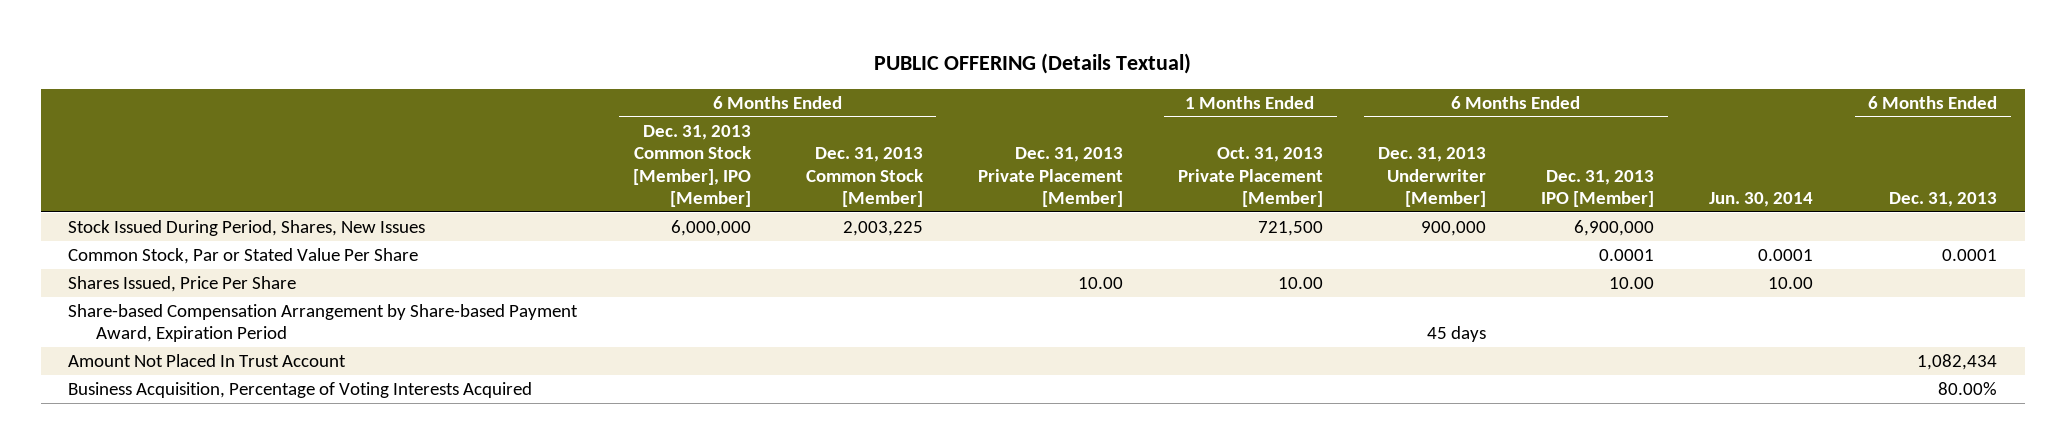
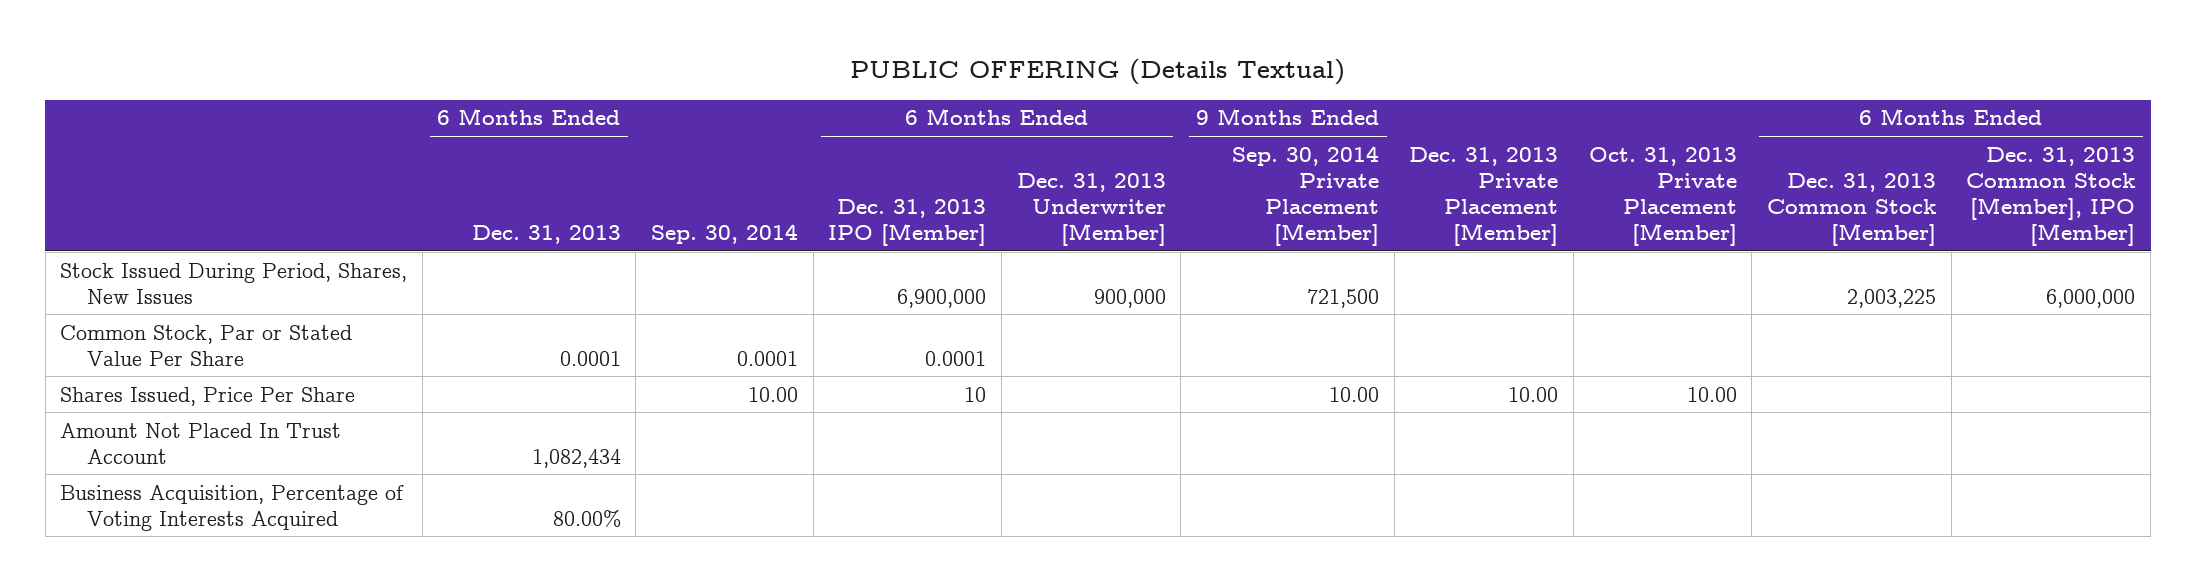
- | 6 Months Ended Dec. 31, 2013 Common Stock [Member], IPO [Member] | 6 Months Ended Dec. 31, 2013 Common Stock [Member] | Dec. 31, 2013 Private Placement [Member] | 1 Months Ended Oct. 31, 2013 Private Placement [Member] | 6 Months Ended Dec. 31, 2013 Underwriter [Member] | 6 Months Ended Dec. 31, 2013 IPO [Member] | Jun. 30, 2014 | 6 Months Ended Dec. 31, 2013
+ | 6 Months Ended Dec. 31, 2013 | Sep. 30, 2014 | 6 Months Ended Dec. 31, 2013 IPO [Member] | 6 Months Ended Dec. 31, 2013 Underwriter [Member] | 9 Months Ended Sep. 30, 2014 Private Placement [Member] | Dec. 31, 2013 Private Placement [Member] | Oct. 31, 2013 Private Placement [Member] | 6 Months Ended Dec. 31, 2013 Common Stock [Member] | 6 Months Ended Dec. 31, 2013 Common Stock [Member], IPO [Member]
- Shares Issued, Price Per Share | | | 10.00 | 10.00 | | 10.00 | 10.00 |
- Share-based Compensation Arrangement by Share-based Payment Award, Expiration Period | | | | | 45 days | | |
+ Shares Issued, Price Per Share | | 10.00 | 10 | | 10.00 | 10.00 | 10.00 | |

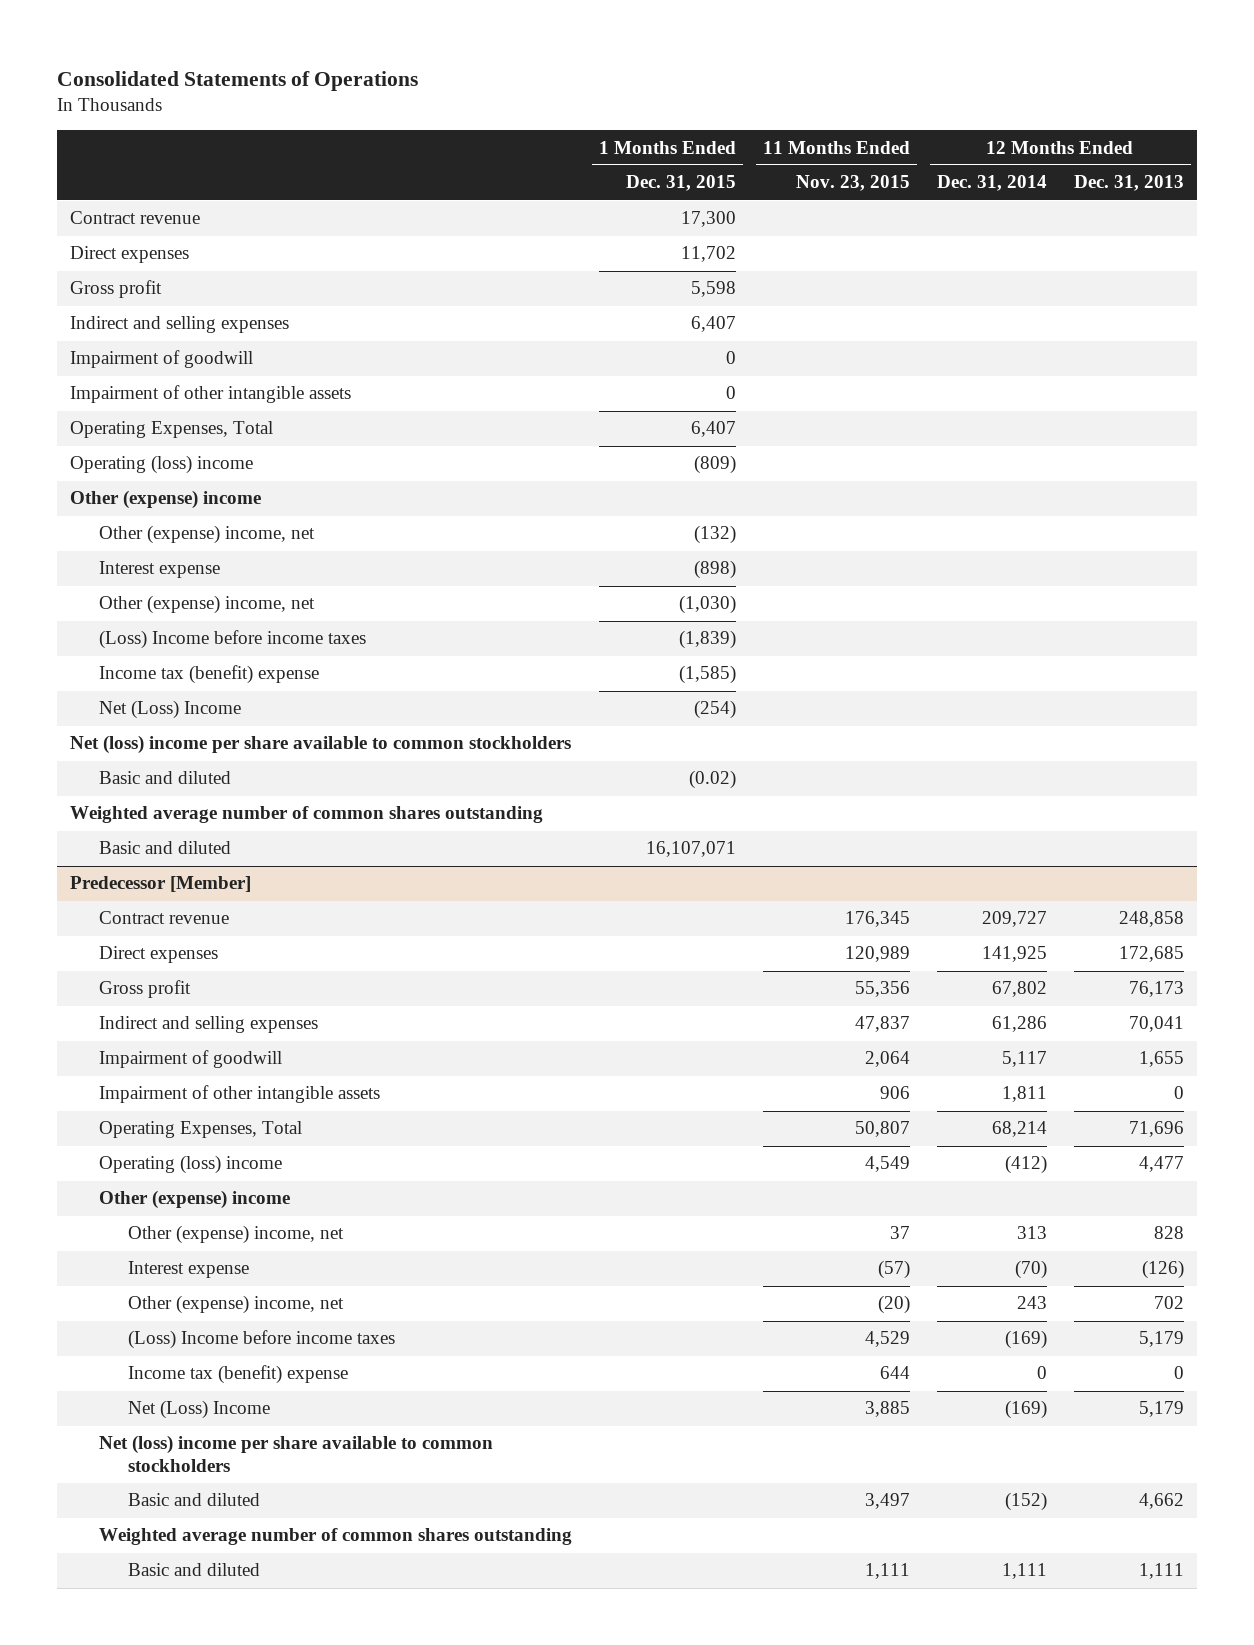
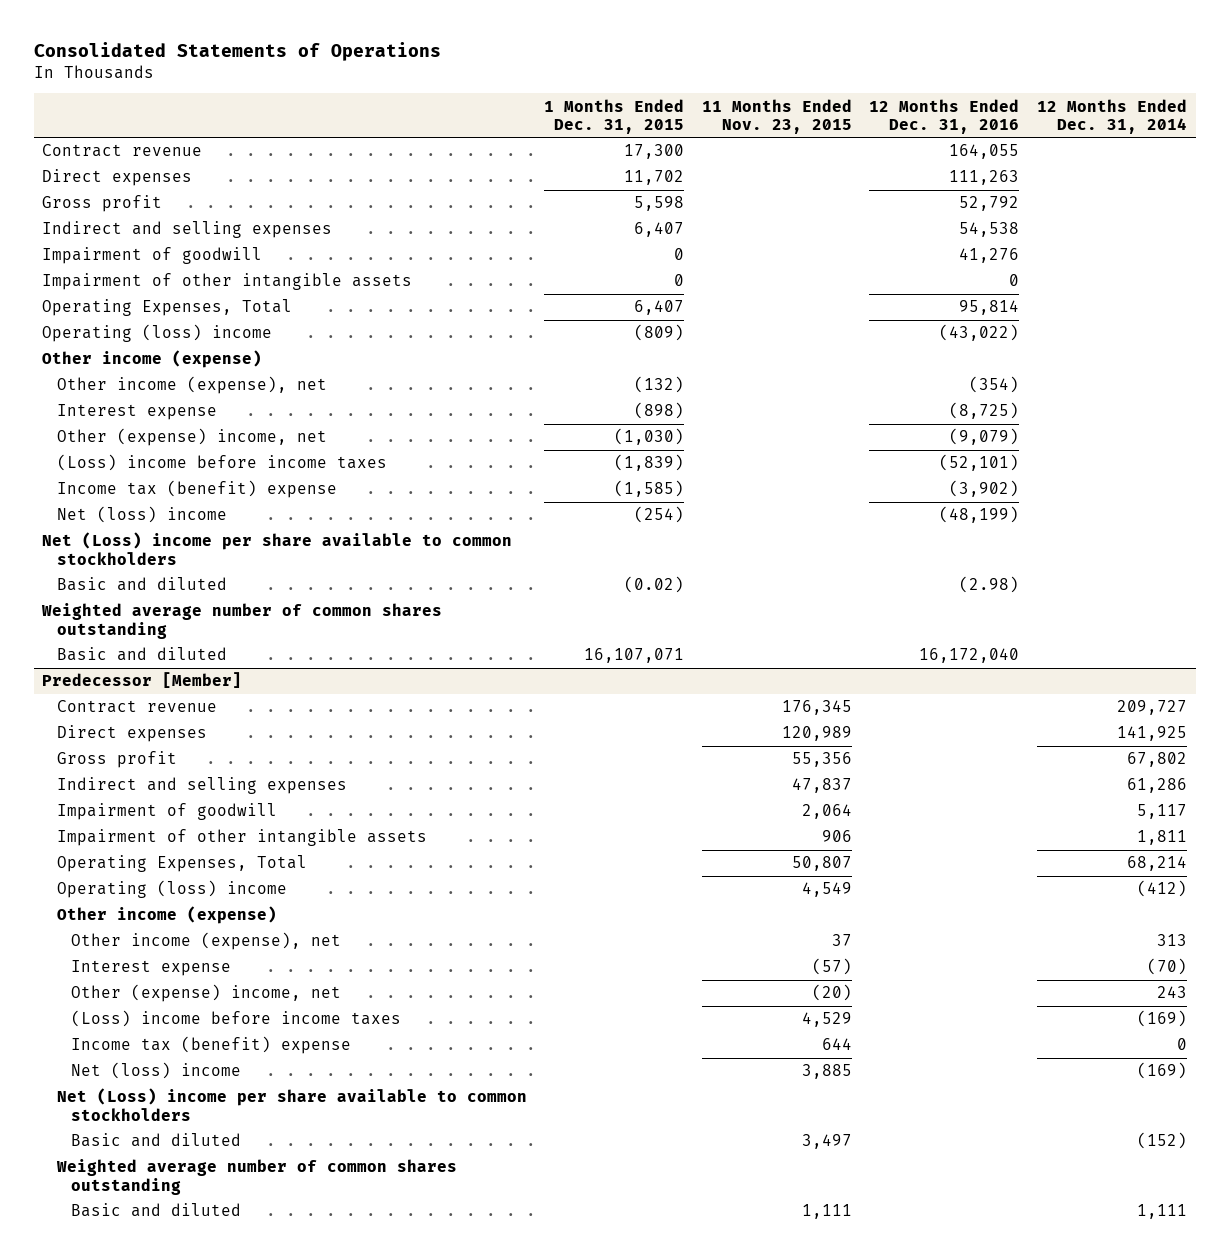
- | 1 Months Ended Dec. 31, 2015 | 11 Months Ended Nov. 23, 2015 | 12 Months Ended Dec. 31, 2014 | 12 Months Ended Dec. 31, 2013
+ | 1 Months Ended Dec. 31, 2015 | 11 Months Ended Nov. 23, 2015 | 12 Months Ended Dec. 31, 2016 | 12 Months Ended Dec. 31, 2014
- Other (expense) income
- Other (expense) income, net | (132) | | |
+ Other income (expense)
+ Other income (expense), net | (132) | | (354) |
- (Loss) Income before income taxes | (1,839) | | |
+ (Loss) income before income taxes | (1,839) | | (52,101) |
- Net (Loss) Income | (254) | | |
- Net (loss) income per share available to common stockholders
+ Net (loss) income | (254) | | (48,199) |
+ Net (Loss) income per share available to common stockholders
@ Predecessor [Member]
- Other (expense) income
- Other (expense) income, net | | 37 | 313 | 828
+ Other income (expense)
+ Other income (expense), net | | 37 | | 313
- (Loss) Income before income taxes | | 4,529 | (169) | 5,179
+ (Loss) income before income taxes | | 4,529 | | (169)
- Net (Loss) Income | | 3,885 | (169) | 5,179
- Net (loss) income per share available to common stockholders
+ Net (loss) income | | 3,885 | | (169)
+ Net (Loss) income per share available to common stockholders

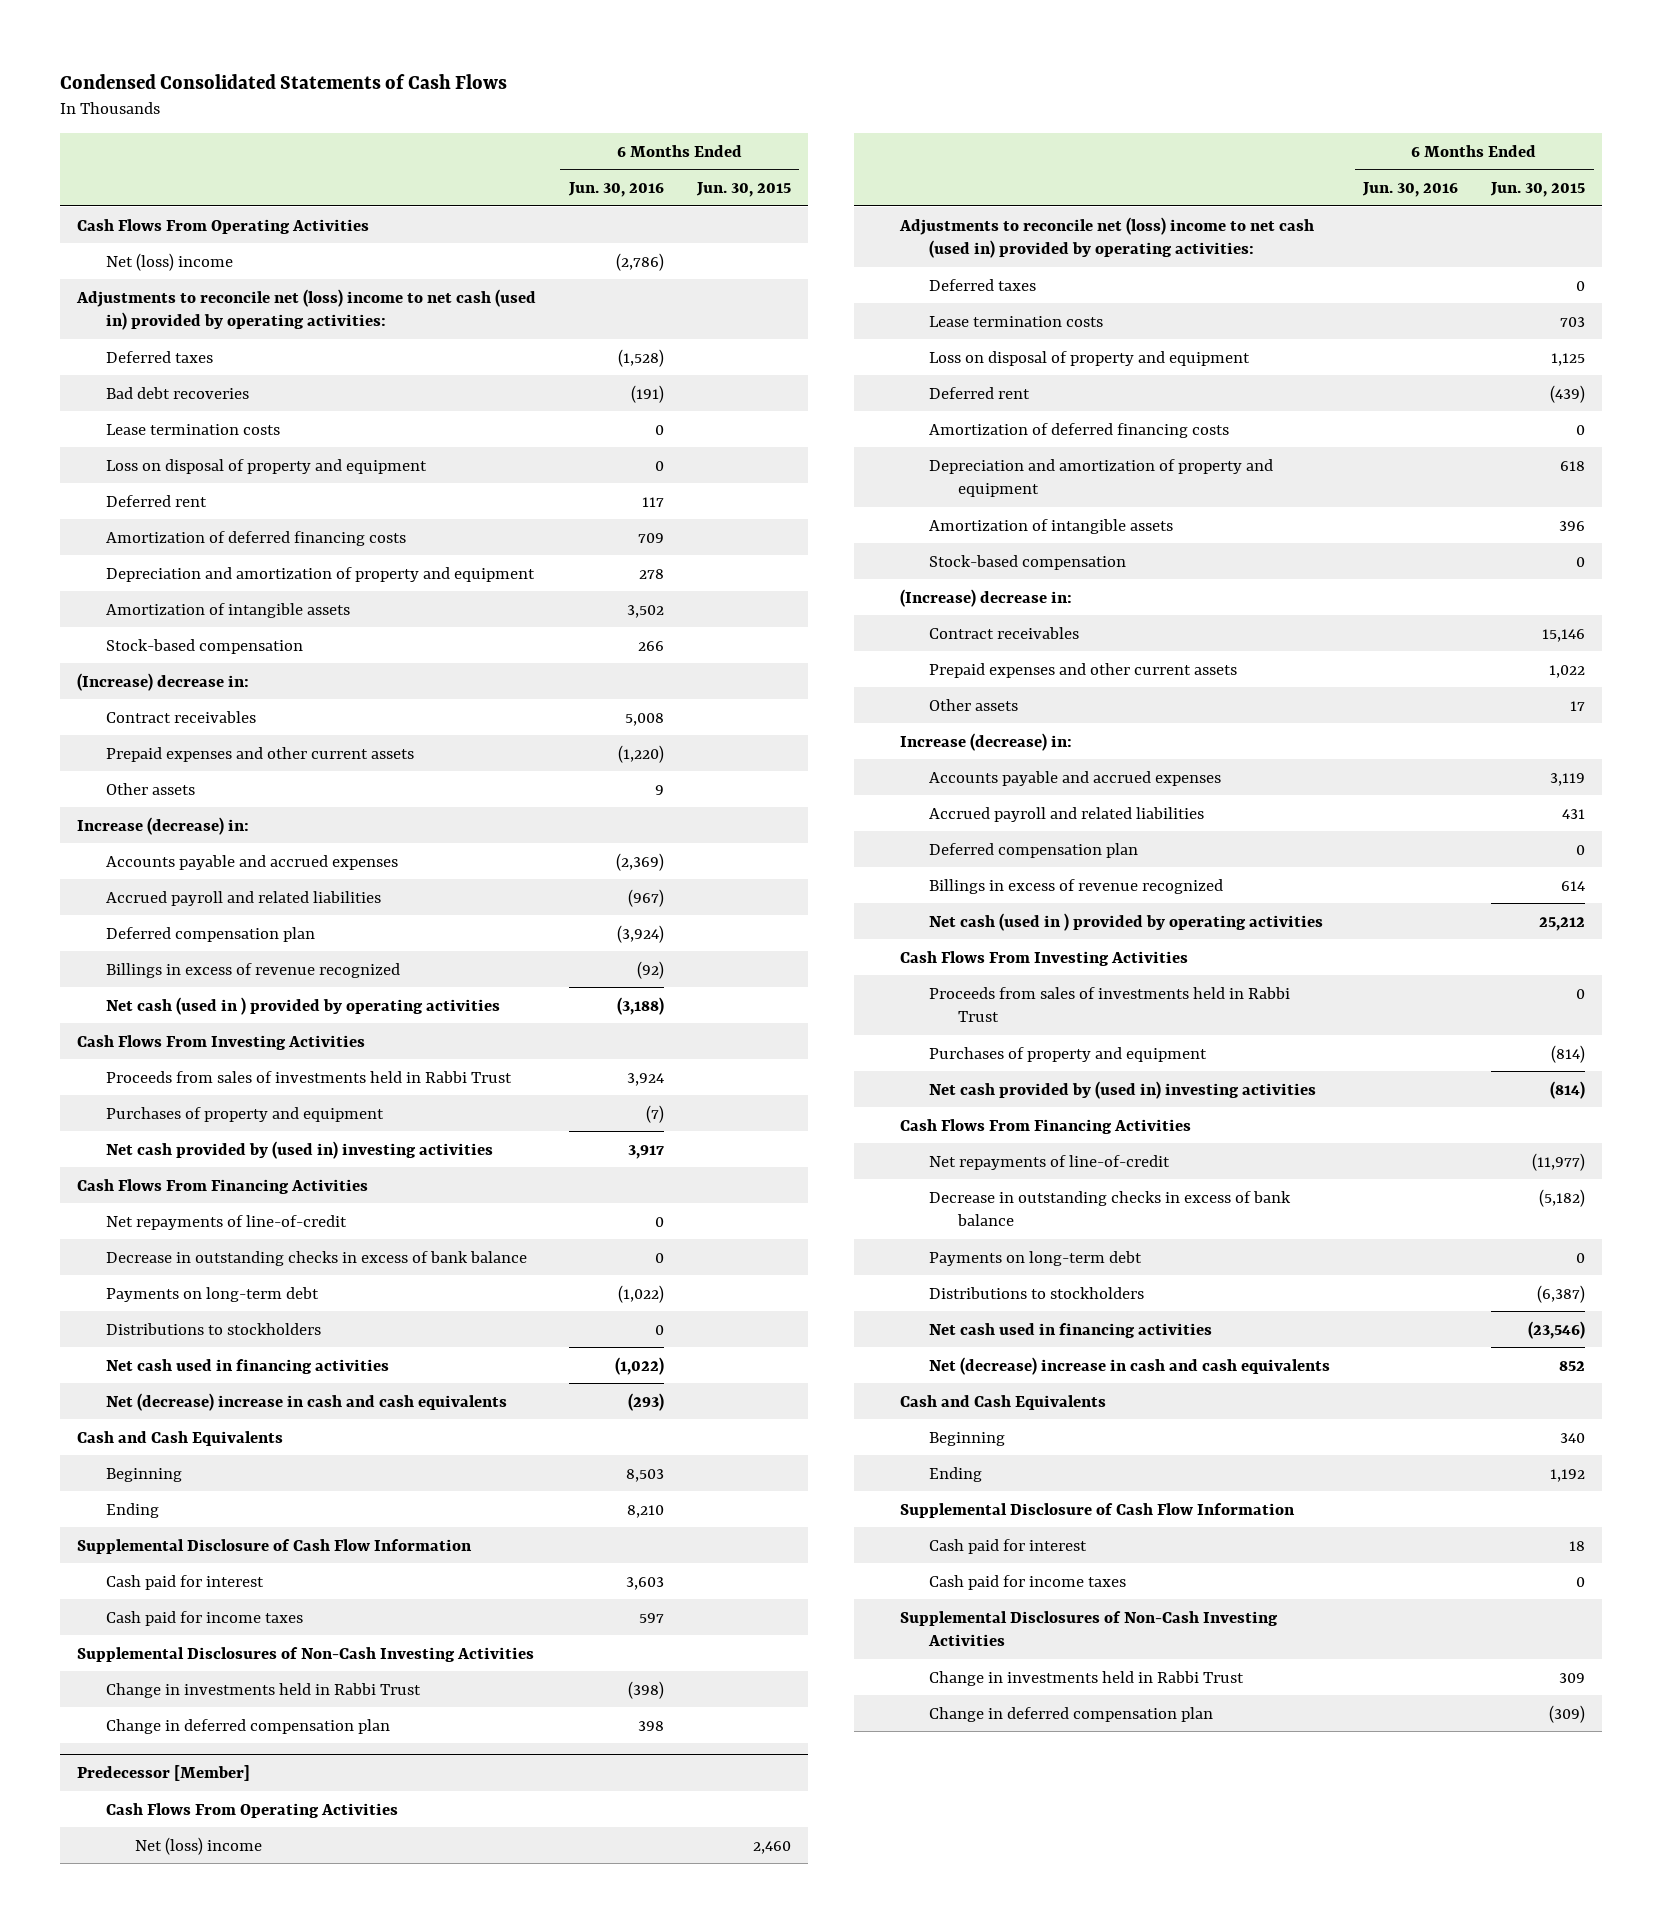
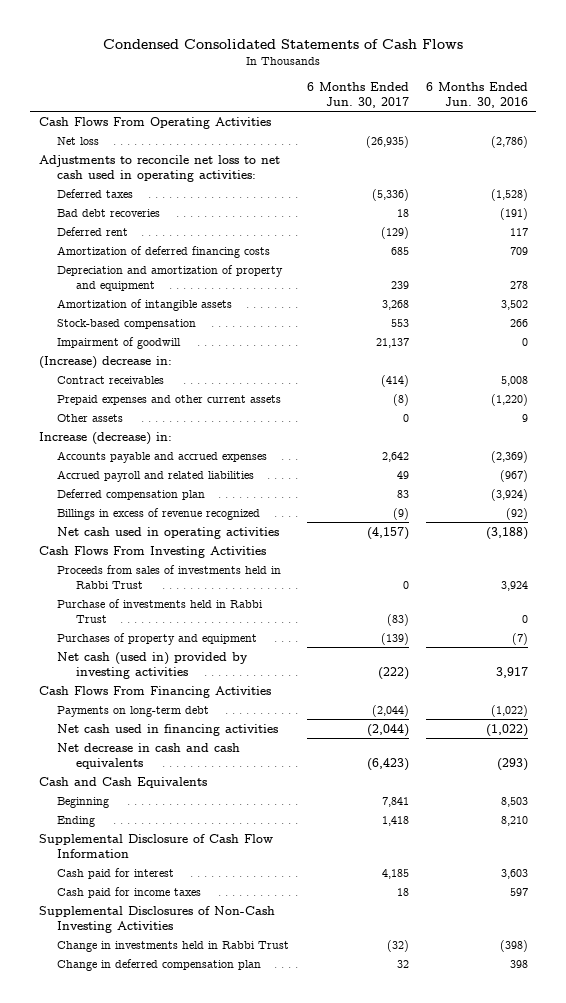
- | 6 Months Ended Jun. 30, 2016 | 6 Months Ended Jun. 30, 2015
+ | 6 Months Ended Jun. 30, 2017 | 6 Months Ended Jun. 30, 2016
- Net (loss) income | (2,786) |
- Adjustments to reconcile net (loss) income to net cash (used in) provided by operating activities:
+ Net loss | (26,935) | (2,786)
+ Adjustments to reconcile net loss to net cash used in operating activities:
- Lease termination costs | 0 |
- Loss on disposal of property and equipment | 0 |
+ Impairment of goodwill | 21,137 | 0
- Net cash (used in ) provided by operating activities | (3,188) |
+ Net cash used in operating activities | (4,157) | (3,188)
+ Purchase of investments held in Rabbi Trust | (83) | 0
- Net cash provided by (used in) investing activities | 3,917 |
+ Net cash (used in) provided by investing activities | (222) | 3,917
- Net repayments of line-of-credit | 0 |
- Decrease in outstanding checks in excess of bank balance | 0 |
- Distributions to stockholders | 0 |
- Net (decrease) increase in cash and cash equivalents | (293) |
+ Net decrease in cash and cash equivalents | (6,423) | (293)
- Predecessor [Member]
- Cash Flows From Operating Activities
- Net (loss) income | | 2,460
- Adjustments to reconcile net (loss) income to net cash (used in) provided by operating activities:
- Deferred taxes | | 0
- Lease termination costs | | 703
- Loss on disposal of property and equipment | | 1,125
- Deferred rent | | (439)
- Amortization of deferred financing costs | | 0
- Depreciation and amortization of property and equipment | | 618
- Amortization of intangible assets | | 396
- Stock-based compensation | | 0
- (Increase) decrease in:
- Contract receivables | | 15,146
- Prepaid expenses and other current assets | | 1,022
- Other assets | | 17
- Increase (decrease) in:
- Accounts payable and accrued expenses | | 3,119
- Accrued payroll and related liabilities | | 431
- Deferred compensation plan | | 0
- Billings in excess of revenue recognized | | 614
- Net cash (used in ) provided by operating activities | | 25,212
- Cash Flows From Investing Activities
- Proceeds from sales of investments held in Rabbi Trust | | 0
- Purchases of property and equipment | | (814)
- Net cash provided by (used in) investing activities | | (814)
- Cash Flows From Financing Activities
- Net repayments of line-of-credit | | (11,977)
- Decrease in outstanding checks in excess of bank balance | | (5,182)
- Payments on long-term debt | | 0
- Distributions to stockholders | | (6,387)
- Net cash used in financing activities | | (23,546)
- Net (decrease) increase in cash and cash equivalents | | 852
- Cash and Cash Equivalents
- Beginning | | 340
- Ending | | 1,192
- Supplemental Disclosure of Cash Flow Information
- Cash paid for interest | | 18
- Cash paid for income taxes | | 0
- Supplemental Disclosures of Non-Cash Investing Activities
- Change in investments held in Rabbi Trust | | 309
- Change in deferred compensation plan | | (309)

